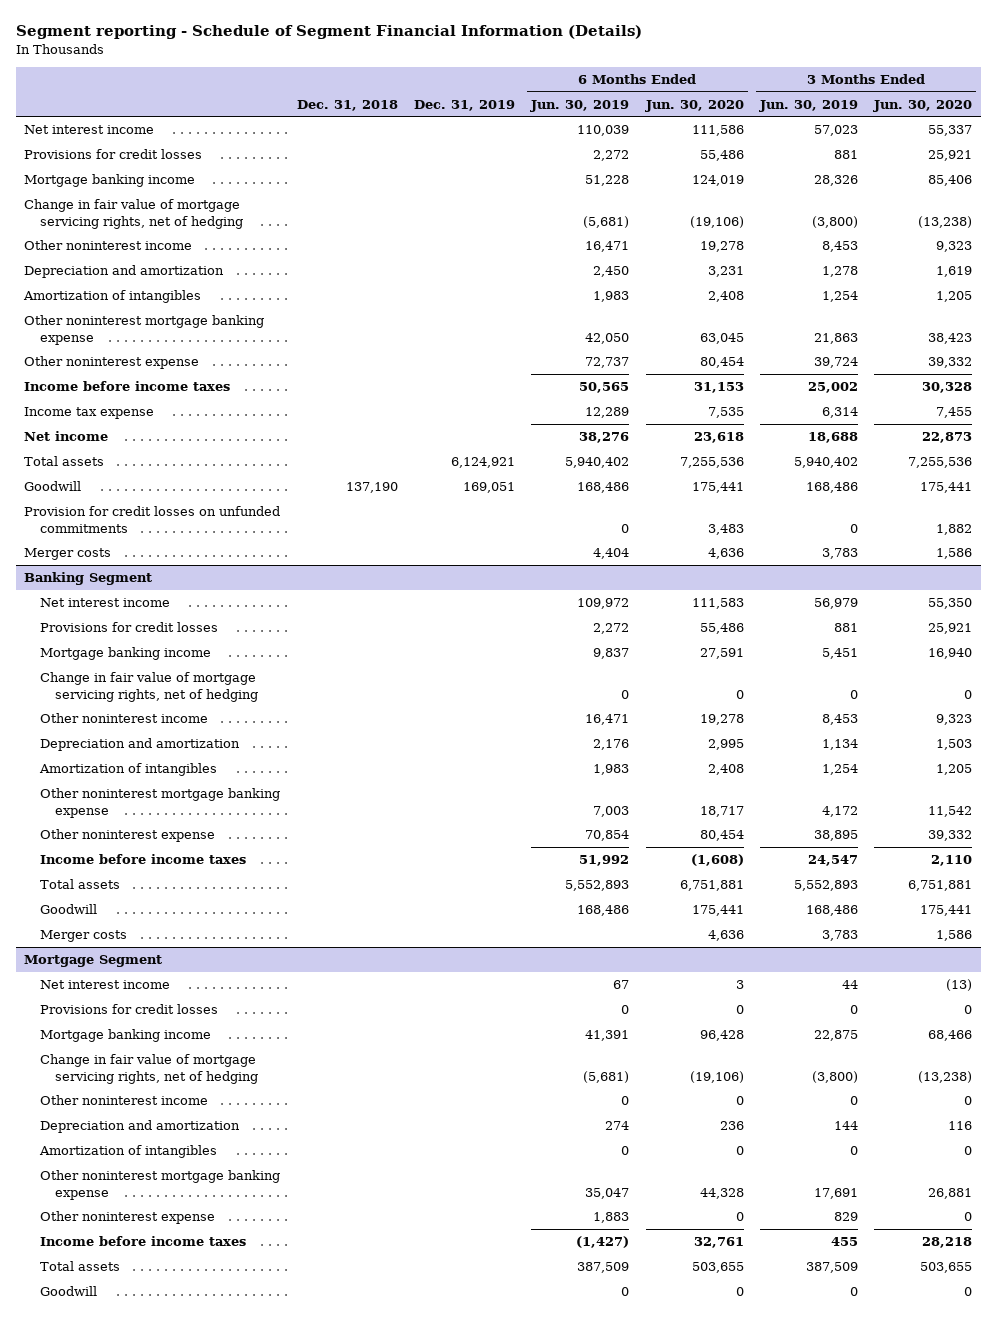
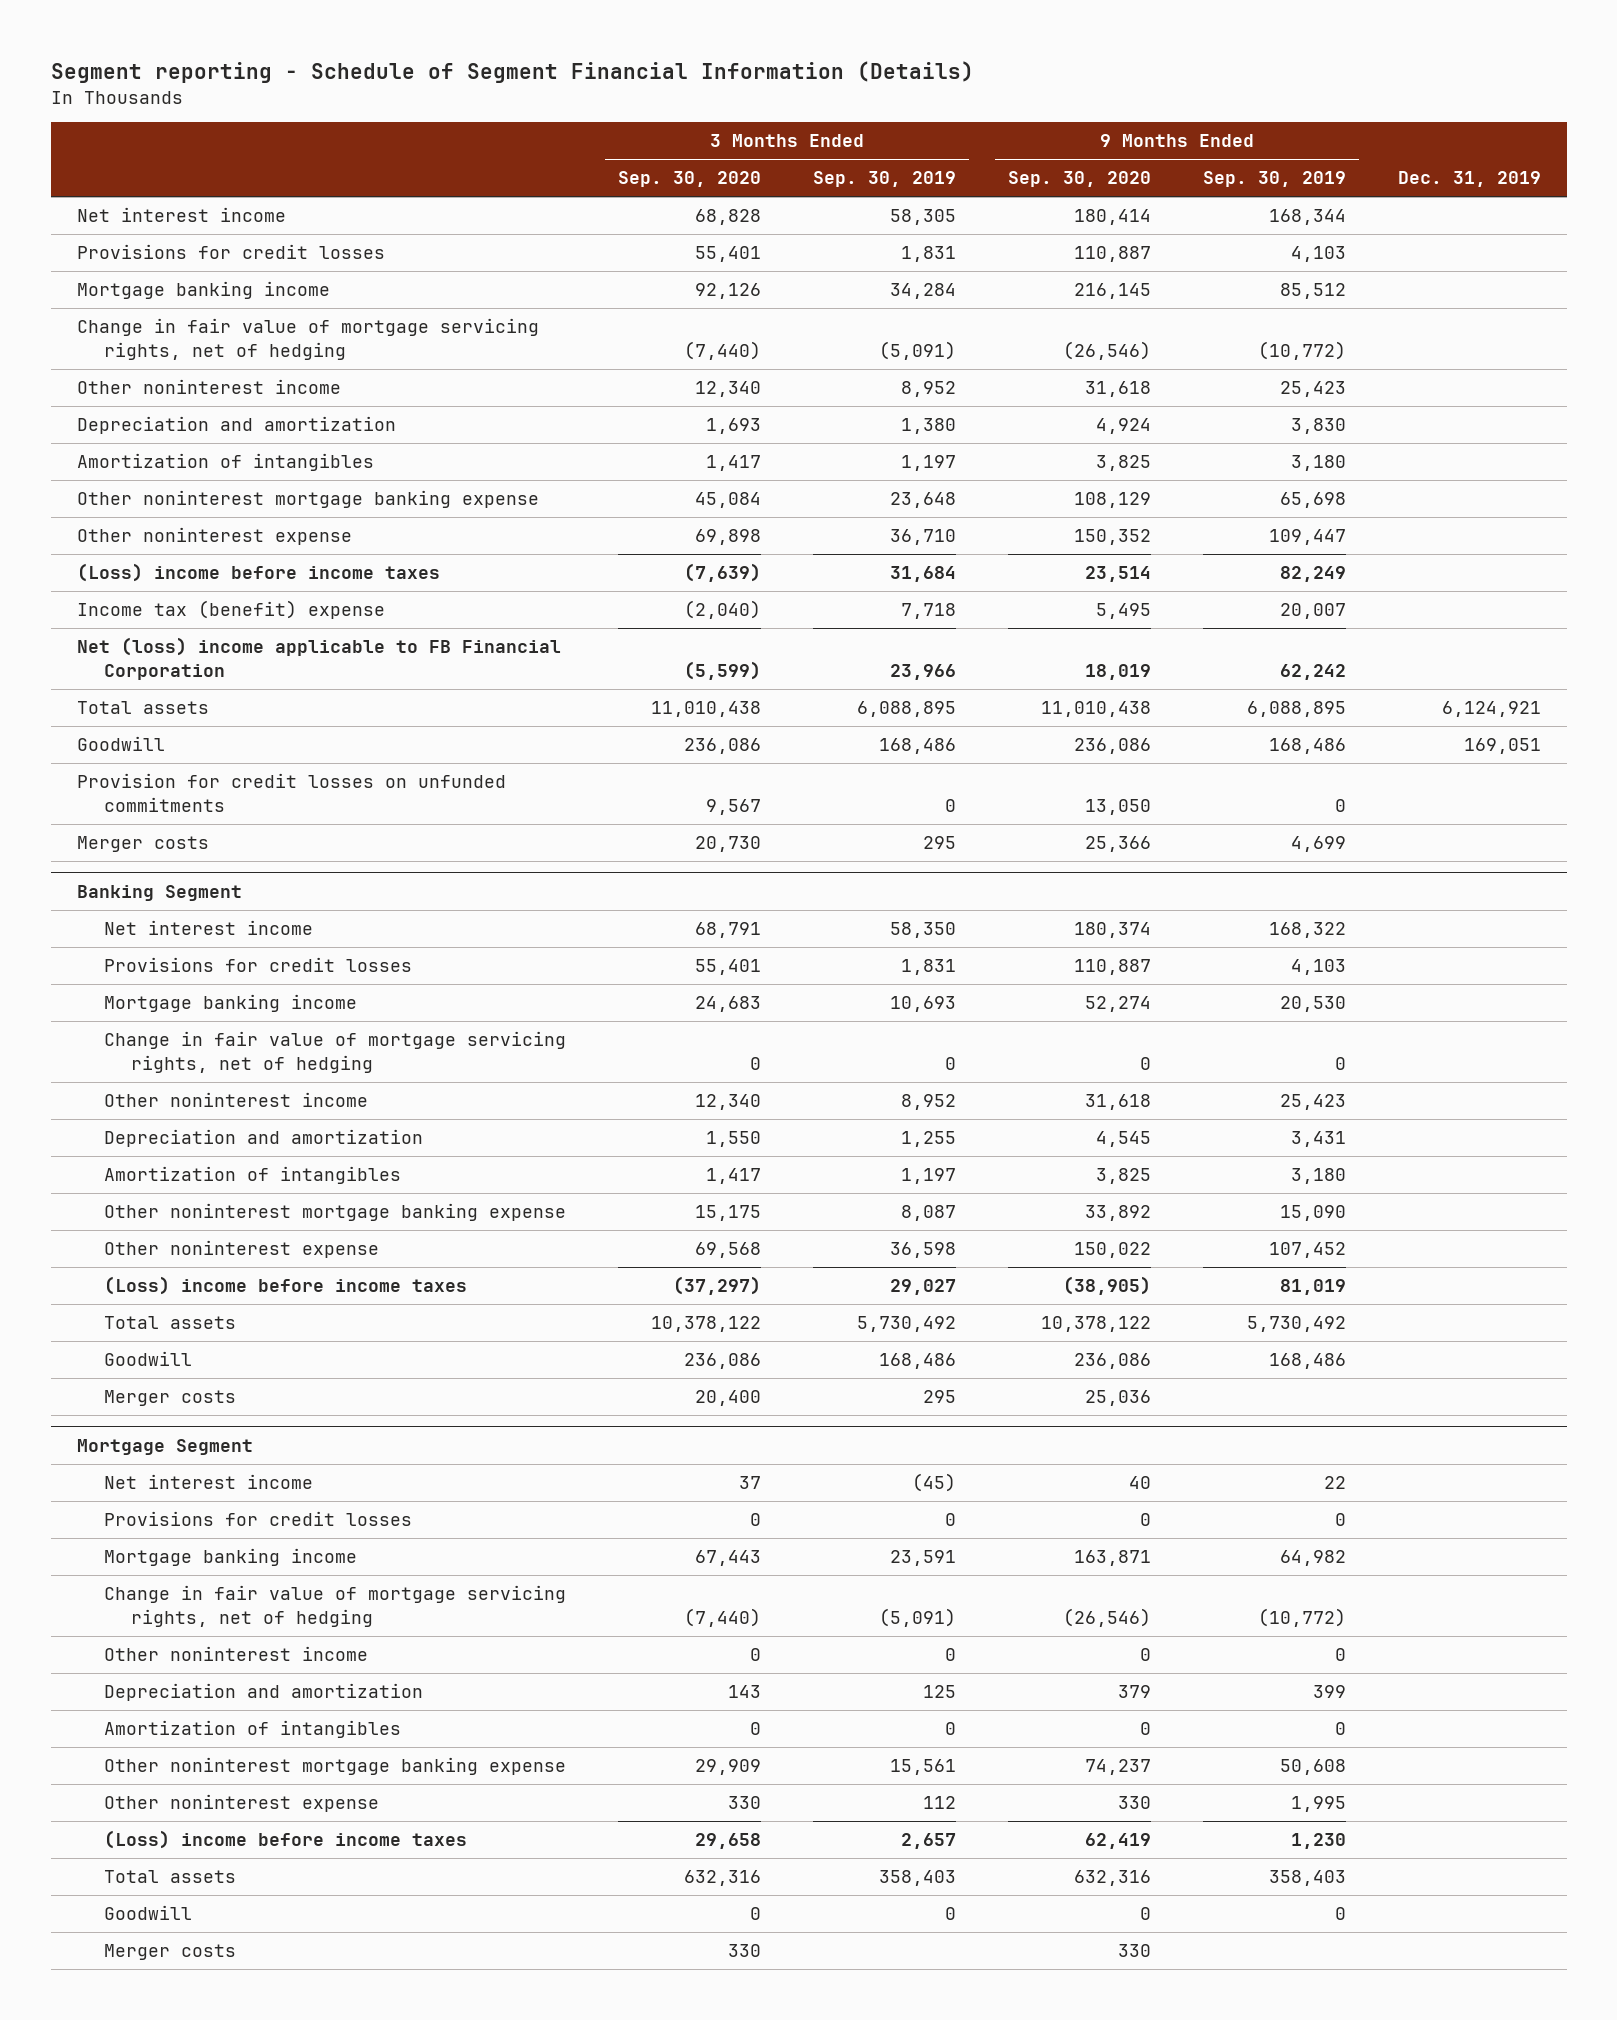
- | Dec. 31, 2018 | Dec. 31, 2019 | 6 Months Ended Jun. 30, 2019 | 6 Months Ended Jun. 30, 2020 | 3 Months Ended Jun. 30, 2019 | 3 Months Ended Jun. 30, 2020
+ | 3 Months Ended Sep. 30, 2020 | 3 Months Ended Sep. 30, 2019 | 9 Months Ended Sep. 30, 2020 | 9 Months Ended Sep. 30, 2019 | Dec. 31, 2019
- Income before income taxes | | | 50,565 | 31,153 | 25,002 | 30,328
- Income tax expense | | | 12,289 | 7,535 | 6,314 | 7,455
- Net income | | | 38,276 | 23,618 | 18,688 | 22,873
+ (Loss) income before income taxes | (7,639) | 31,684 | 23,514 | 82,249 |
+ Income tax (benefit) expense | (2,040) | 7,718 | 5,495 | 20,007 |
+ Net (loss) income applicable to FB Financial Corporation | (5,599) | 23,966 | 18,019 | 62,242 |
@ Banking Segment
- Income before income taxes | | | 51,992 | (1,608) | 24,547 | 2,110
+ (Loss) income before income taxes | (37,297) | 29,027 | (38,905) | 81,019 |
@ Mortgage Segment
- Income before income taxes | | | (1,427) | 32,761 | 455 | 28,218
+ (Loss) income before income taxes | 29,658 | 2,657 | 62,419 | 1,230 |
+ Merger costs | 330 | | 330 | |

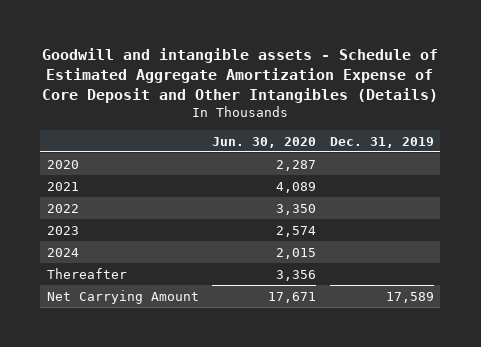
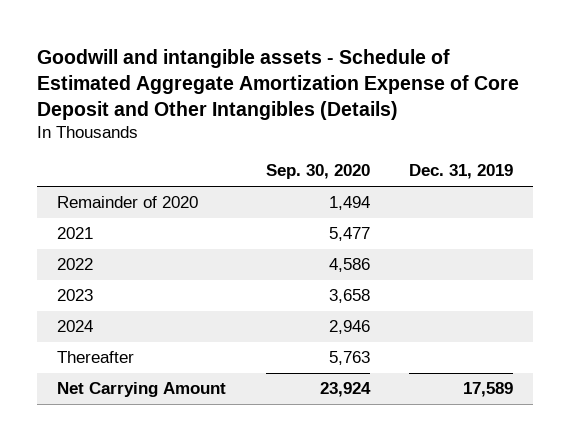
- | Jun. 30, 2020 | Dec. 31, 2019
+ | Sep. 30, 2020 | Dec. 31, 2019
- 2020 | 2,287 |
+ Remainder of 2020 | 1,494 |

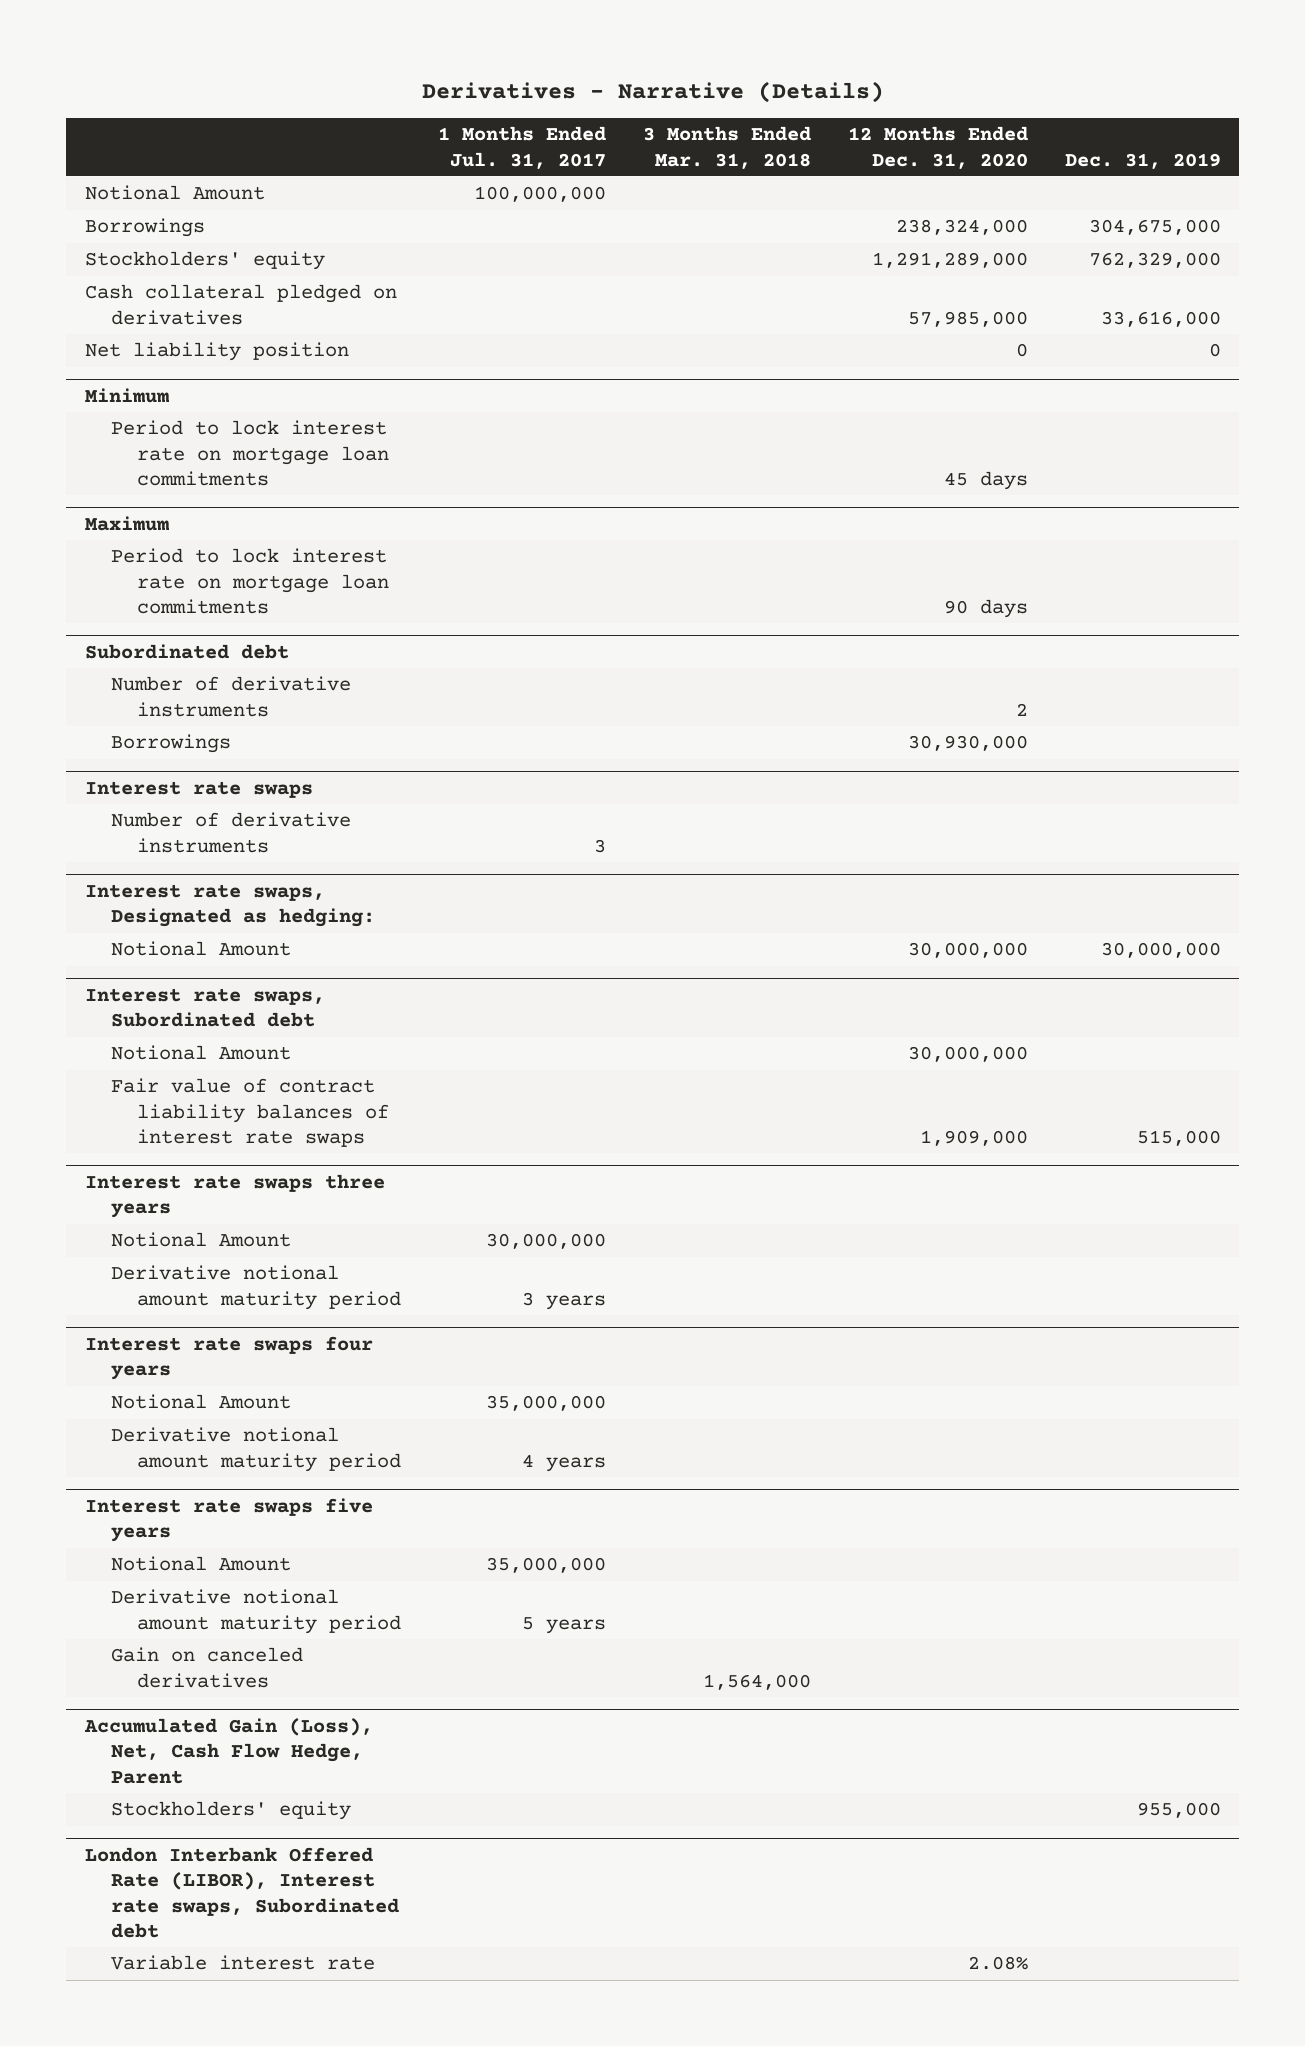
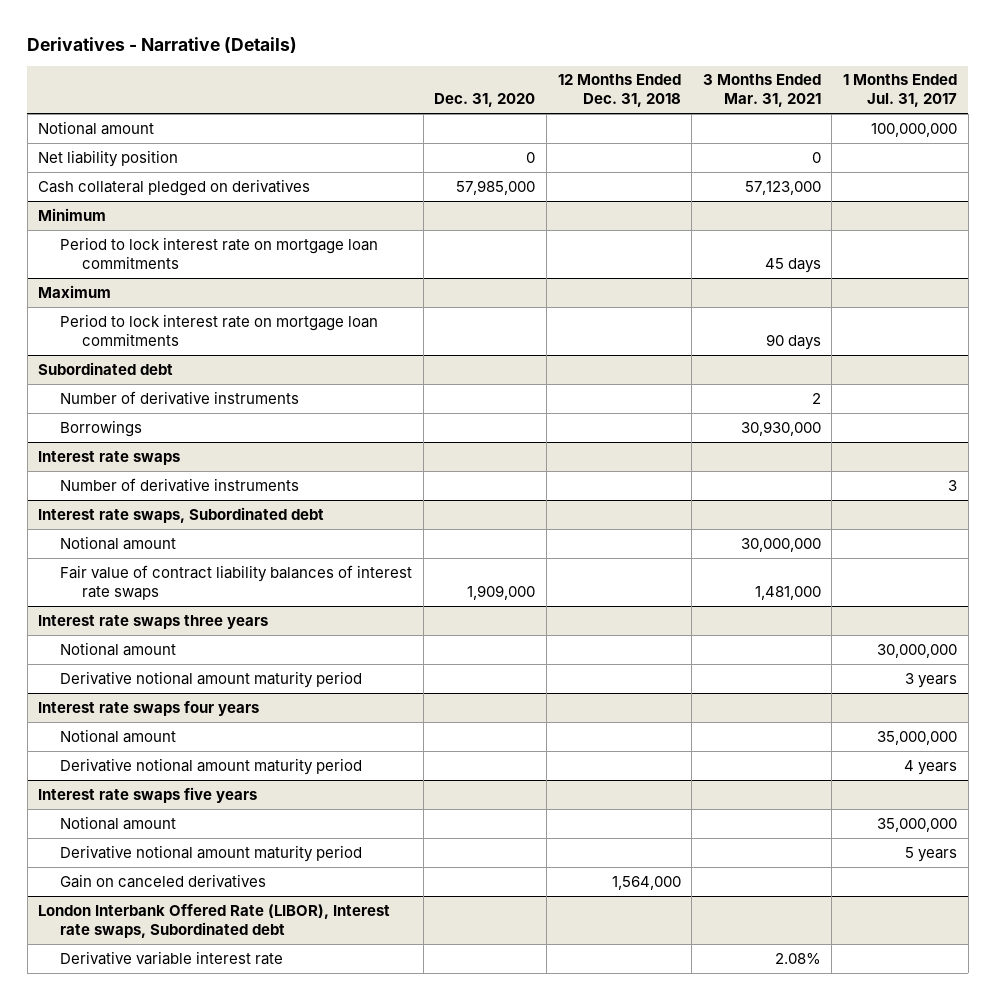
- | 1 Months Ended Jul. 31, 2017 | 3 Months Ended Mar. 31, 2018 | 12 Months Ended Dec. 31, 2020 | Dec. 31, 2019
+ | Dec. 31, 2020 | 12 Months Ended Dec. 31, 2018 | 3 Months Ended Mar. 31, 2021 | 1 Months Ended Jul. 31, 2017
- Notional Amount | 100,000,000 | | |
- Borrowings | | | 238,324,000 | 304,675,000
- Stockholders' equity | | | 1,291,289,000 | 762,329,000
+ Notional amount | | | | 100,000,000
moved down: Cash collateral pledged on derivatives | 57,985,000 | | 57,123,000 |
- Interest rate swaps, Designated as hedging:
- Notional Amount | | | 30,000,000 | 30,000,000
@ Interest rate swaps, Subordinated debt
- Notional Amount | | | 30,000,000 |
+ Notional amount | | | 30,000,000 |
@ Interest rate swaps three years
- Notional Amount | 30,000,000 | | |
+ Notional amount | | | | 30,000,000
@ Interest rate swaps four years
- Notional Amount | 35,000,000 | | |
+ Notional amount | | | | 35,000,000
@ Interest rate swaps five years
- Notional Amount | 35,000,000 | | |
+ Notional amount | | | | 35,000,000
- Accumulated Gain (Loss), Net, Cash Flow Hedge, Parent
- Stockholders' equity | | | | 955,000
@ London Interbank Offered Rate (LIBOR), Interest rate swaps, Subordinated debt
- Variable interest rate | | | 2.08% |
+ Derivative variable interest rate | | | 2.08% |

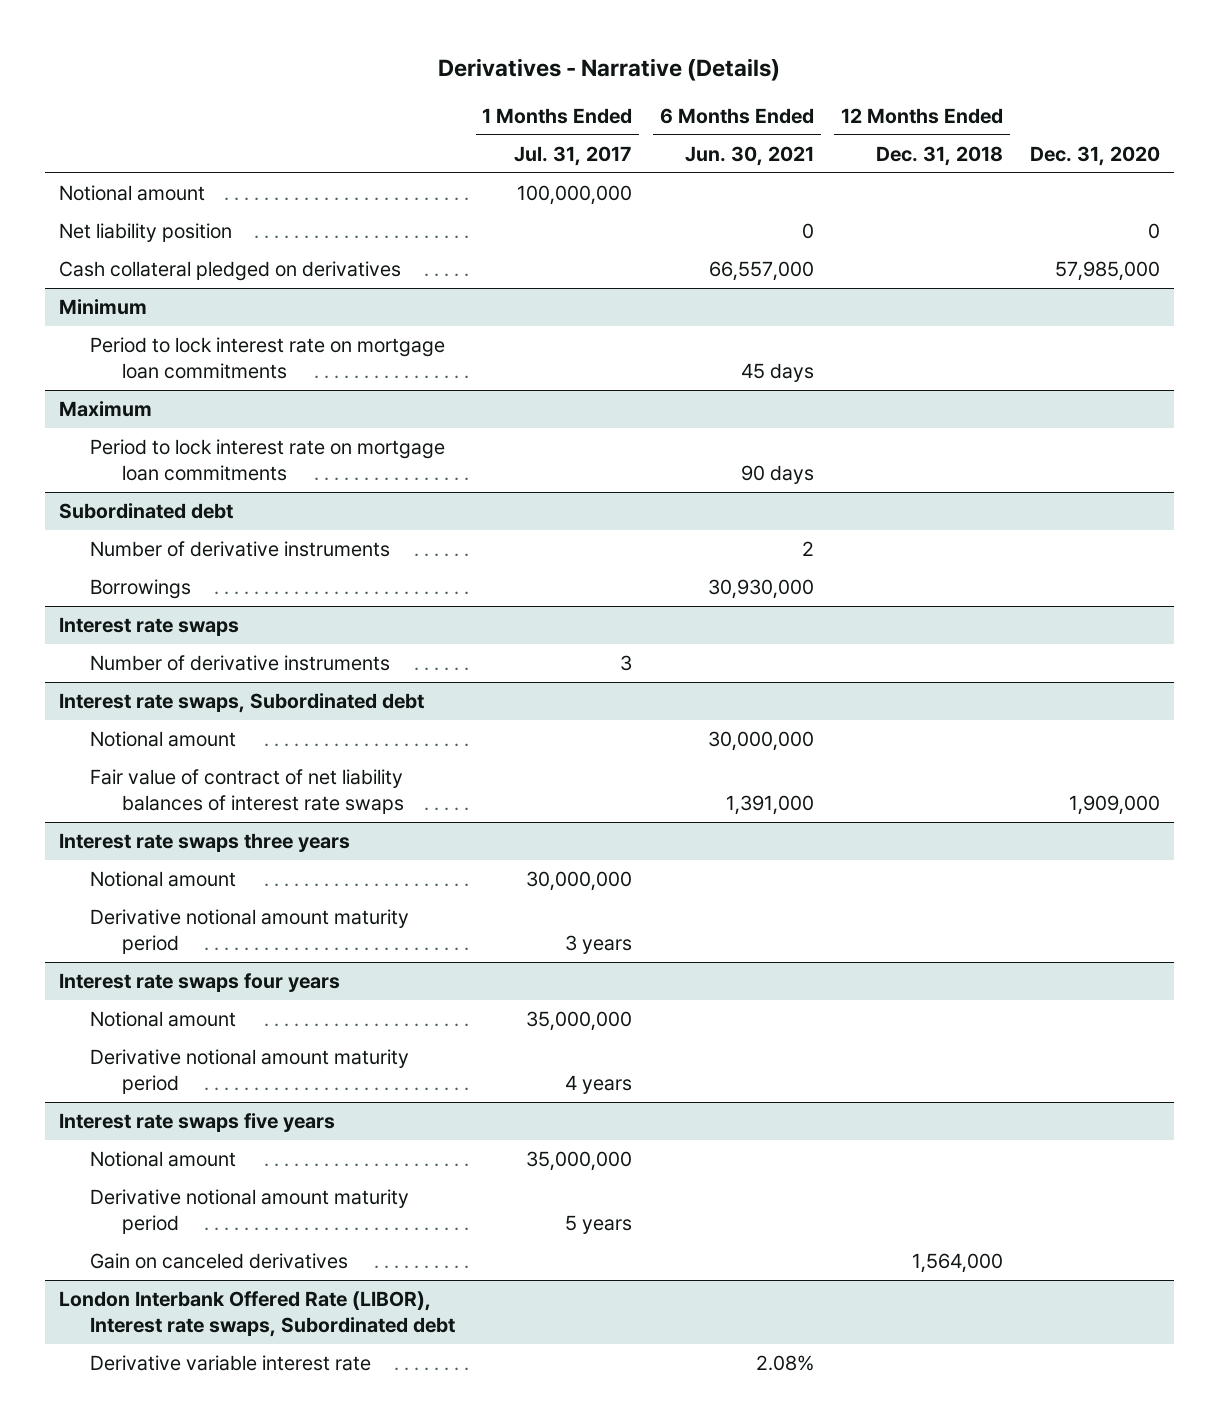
- | Dec. 31, 2020 | 12 Months Ended Dec. 31, 2018 | 3 Months Ended Mar. 31, 2021 | 1 Months Ended Jul. 31, 2017
+ | 1 Months Ended Jul. 31, 2017 | 6 Months Ended Jun. 30, 2021 | 12 Months Ended Dec. 31, 2018 | Dec. 31, 2020
@ Interest rate swaps, Subordinated debt
- Fair value of contract liability balances of interest rate swaps | 1,909,000 | | 1,481,000 |
+ Fair value of contract of net liability balances of interest rate swaps | | 1,391,000 | | 1,909,000

